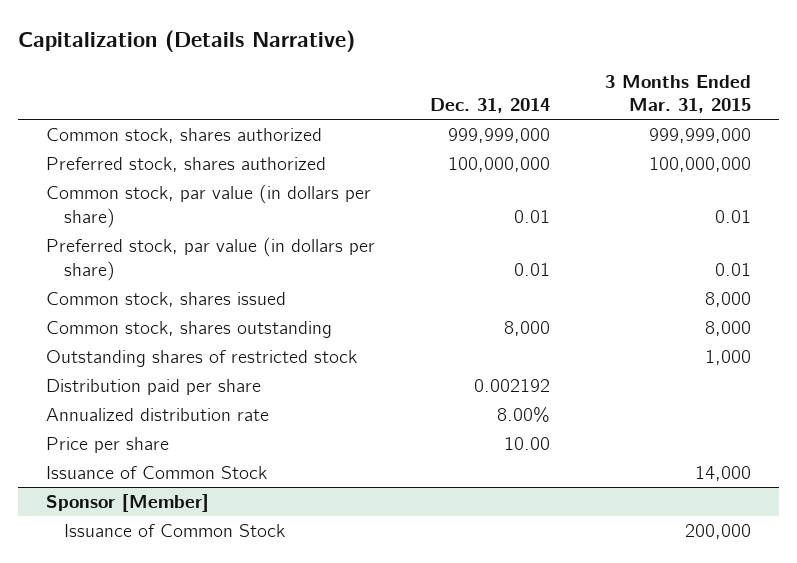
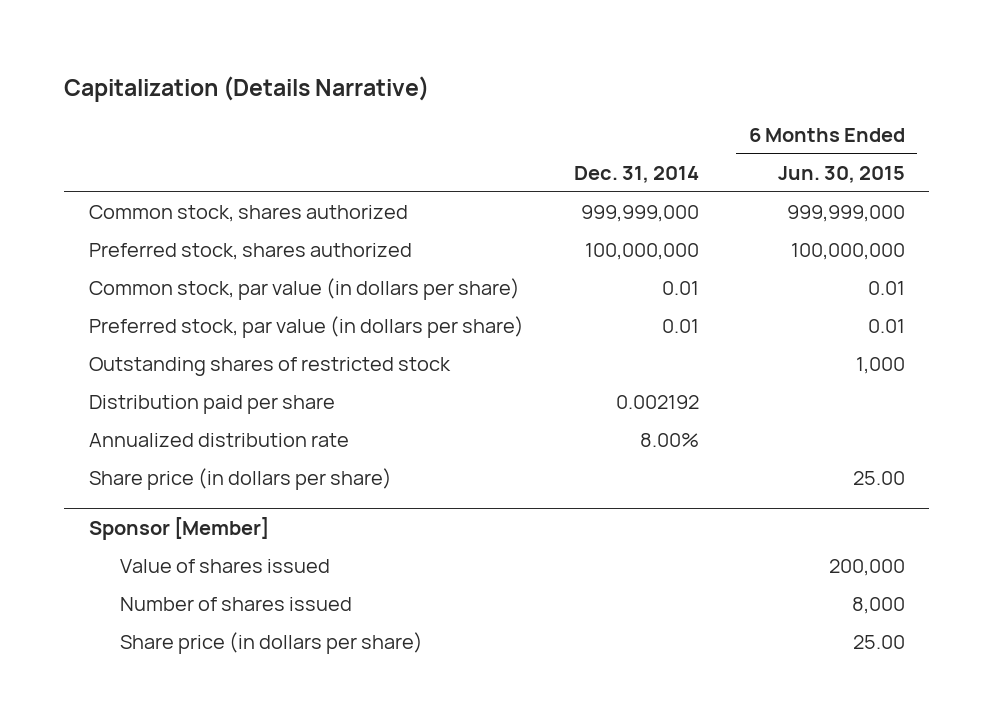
- | Dec. 31, 2014 | 3 Months Ended Mar. 31, 2015
+ | Dec. 31, 2014 | 6 Months Ended Jun. 30, 2015
- Common stock, shares issued | | 8,000
- Common stock, shares outstanding | 8,000 | 8,000
- Price per share | 10.00 |
- Issuance of Common Stock | | 14,000
+ Share price (in dollars per share) | | 25.00
@ Sponsor [Member]
- Issuance of Common Stock | | 200,000
+ Value of shares issued | | 200,000
+ Number of shares issued | | 8,000
+ Share price (in dollars per share) | | 25.00

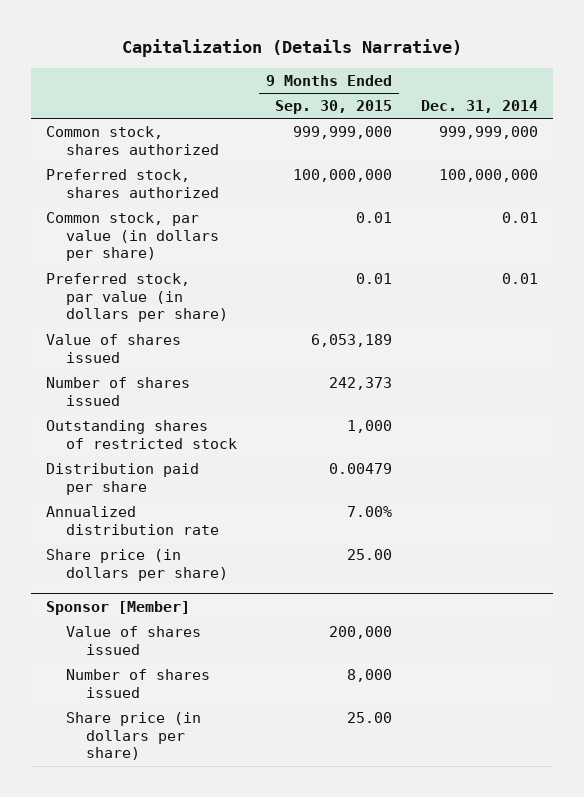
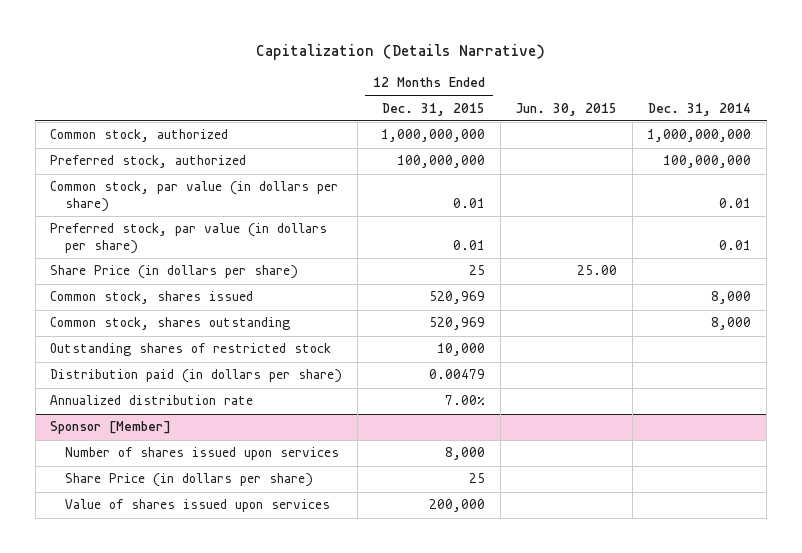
- | 9 Months Ended Sep. 30, 2015 | Dec. 31, 2014
+ | 12 Months Ended Dec. 31, 2015 | Jun. 30, 2015 | Dec. 31, 2014
- Common stock, shares authorized | 999,999,000 | 999,999,000
- Preferred stock, shares authorized | 100,000,000 | 100,000,000
+ Common stock, authorized | 1,000,000,000 | | 1,000,000,000
+ Preferred stock, authorized | 100,000,000 | | 100,000,000
- Value of shares issued | 6,053,189 |
- Number of shares issued | 242,373 |
+ Share Price (in dollars per share) | 25 | 25.00 |
+ Common stock, shares issued | 520,969 | | 8,000
+ Common stock, shares outstanding | 520,969 | | 8,000
- Distribution paid per share | 0.00479 |
+ Distribution paid (in dollars per share) | 0.00479 | |
- Share price (in dollars per share) | 25.00 |
@ Sponsor [Member]
- Value of shares issued | 200,000 |
- Number of shares issued | 8,000 |
- Share price (in dollars per share) | 25.00 |
+ Number of shares issued upon services | 8,000 | |
+ Share Price (in dollars per share) | 25 | |
+ Value of shares issued upon services | 200,000 | |

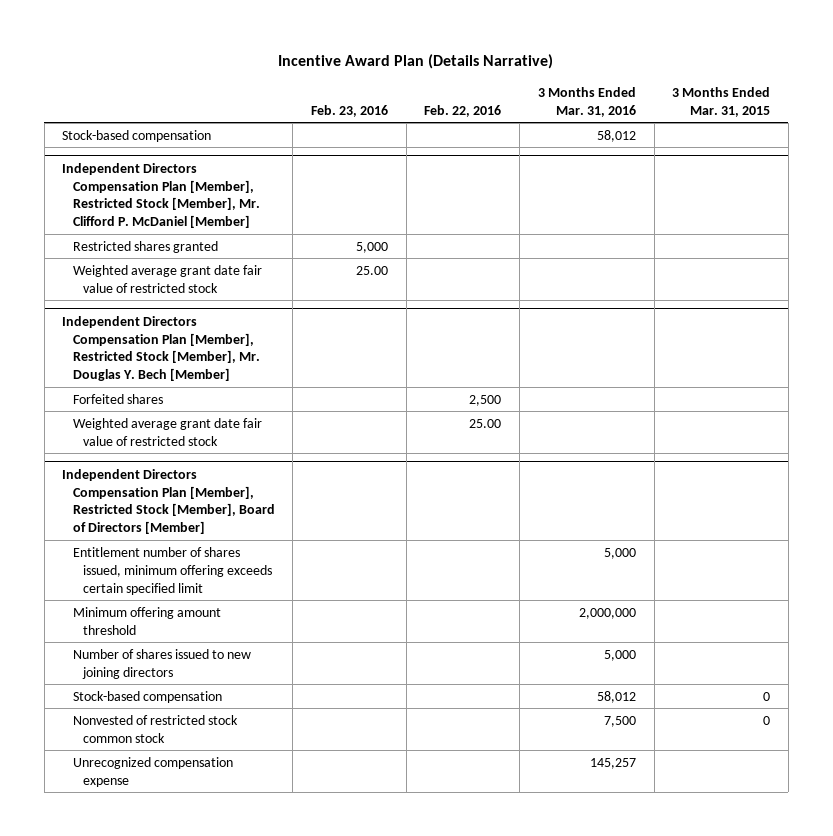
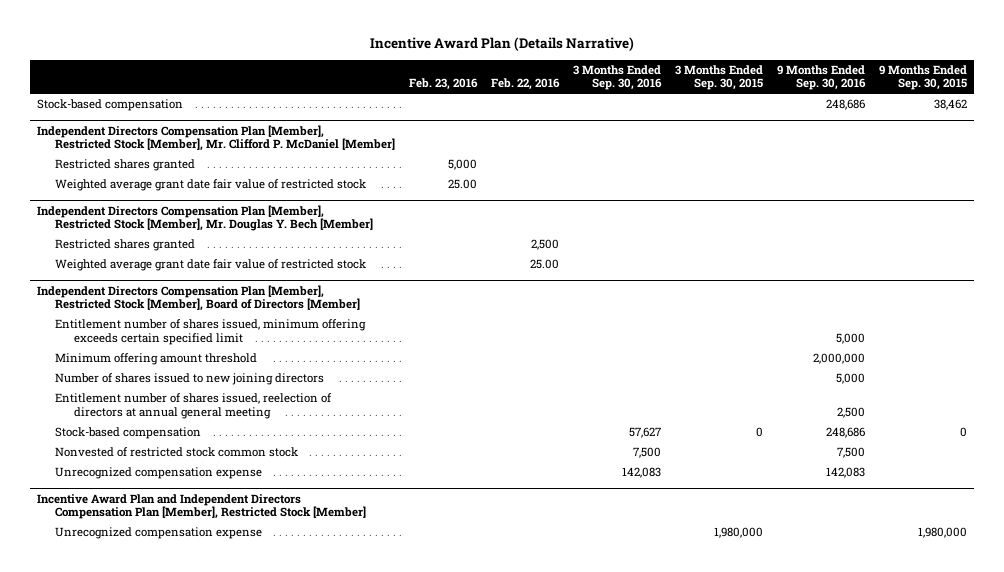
- | Feb. 23, 2016 | Feb. 22, 2016 | 3 Months Ended Mar. 31, 2016 | 3 Months Ended Mar. 31, 2015
+ | Feb. 23, 2016 | Feb. 22, 2016 | 3 Months Ended Sep. 30, 2016 | 3 Months Ended Sep. 30, 2015 | 9 Months Ended Sep. 30, 2016 | 9 Months Ended Sep. 30, 2015
@ Independent Directors Compensation Plan [Member], Restricted Stock [Member], Mr. Douglas Y. Bech [Member]
- Forfeited shares | | 2,500 | |
+ Restricted shares granted | | 2,500 | | | |
@ Independent Directors Compensation Plan [Member], Restricted Stock [Member], Board of Directors [Member]
+ Entitlement number of shares issued, reelection of directors at annual general meeting | | | | | 2,500 |
+ Incentive Award Plan and Independent Directors Compensation Plan [Member], Restricted Stock [Member]
+ Unrecognized compensation expense | | | | 1,980,000 | | 1,980,000

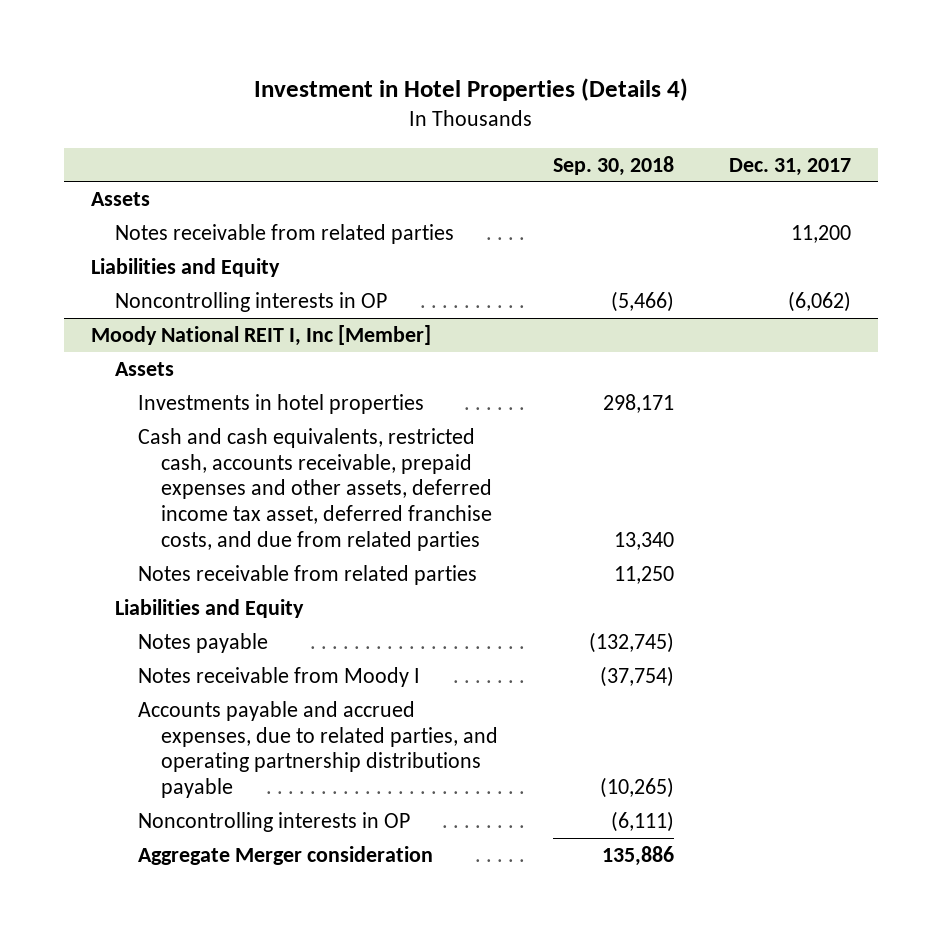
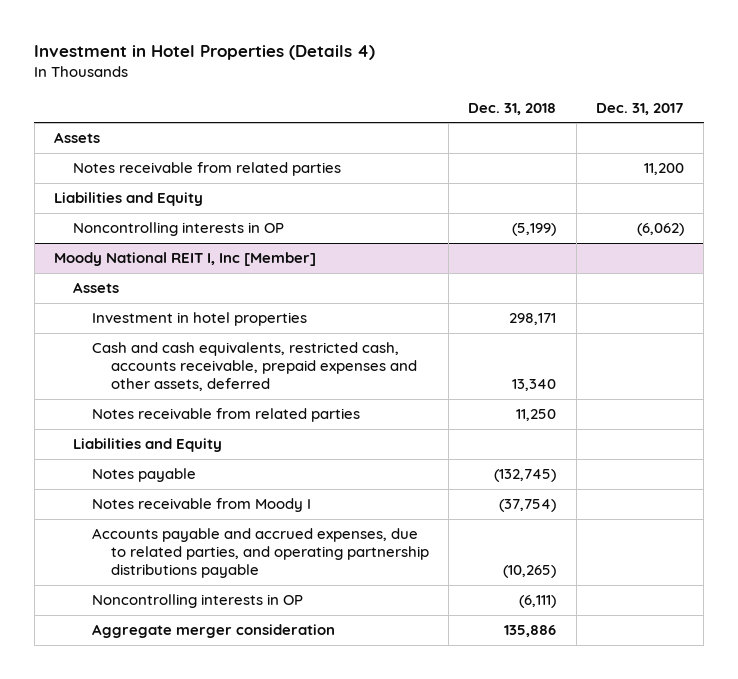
- | Sep. 30, 2018 | Dec. 31, 2017
+ | Dec. 31, 2018 | Dec. 31, 2017
@ Moody National REIT I, Inc [Member]
- Investments in hotel properties | 298,171 |
- Cash and cash equivalents, restricted cash, accounts receivable, prepaid expenses and other assets, deferred income tax asset, deferred franchise costs, and due from related parties | 13,340 |
+ Investment in hotel properties | 298,171 |
+ Cash and cash equivalents, restricted cash, accounts receivable, prepaid expenses and other assets, deferred | 13,340 |
- Aggregate Merger consideration | 135,886 |
+ Aggregate merger consideration | 135,886 |

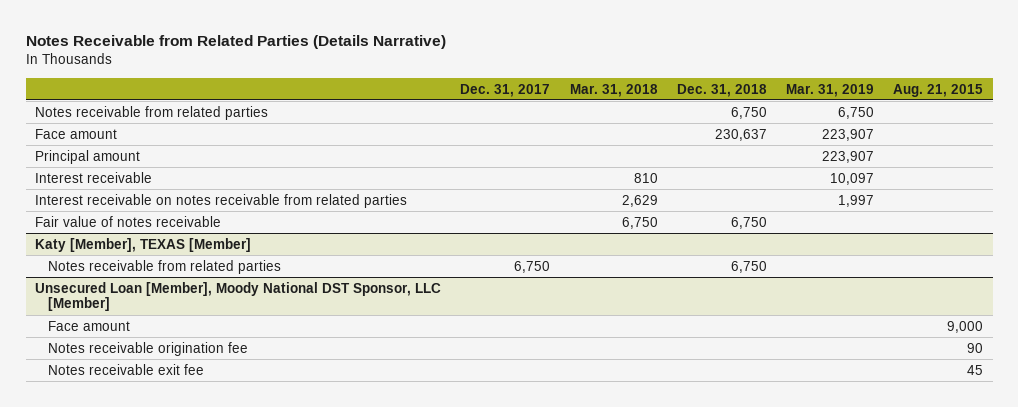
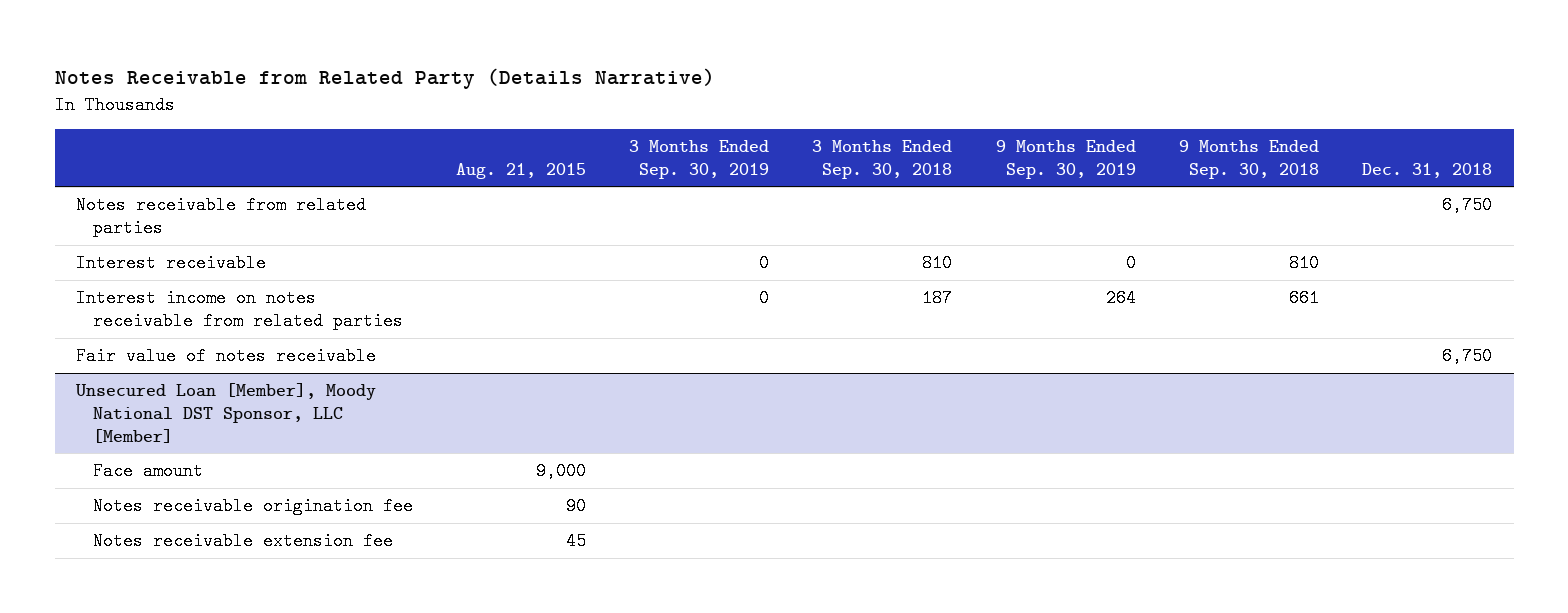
- Notes Receivable from Related Parties (Details Narrative)
+ Notes Receivable from Related Party (Details Narrative)
- | Dec. 31, 2017 | Mar. 31, 2018 | Dec. 31, 2018 | Mar. 31, 2019 | Aug. 21, 2015
+ | Aug. 21, 2015 | 3 Months Ended Sep. 30, 2019 | 3 Months Ended Sep. 30, 2018 | 9 Months Ended Sep. 30, 2019 | 9 Months Ended Sep. 30, 2018 | Dec. 31, 2018
- Face amount | | | 230,637 | 223,907 |
- Principal amount | | | | 223,907 |
- Interest receivable on notes receivable from related parties | | 2,629 | | 1,997 |
+ Interest income on notes receivable from related parties | | 0 | 187 | 264 | 661 |
- Katy [Member], TEXAS [Member]
- Notes receivable from related parties | 6,750 | | 6,750 | |
@ Unsecured Loan [Member], Moody National DST Sponsor, LLC [Member]
- Notes receivable exit fee | | | | | 45
+ Notes receivable extension fee | 45 | | | | |

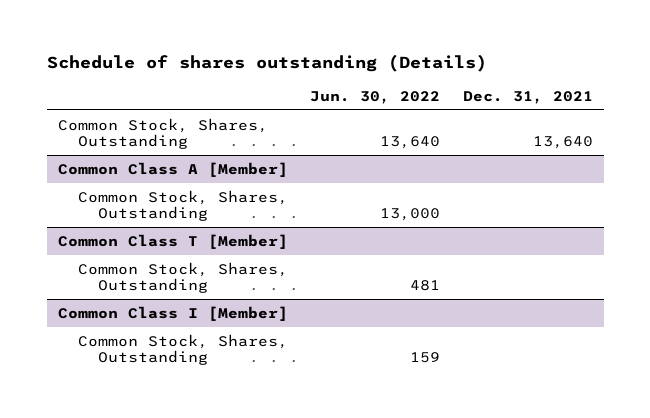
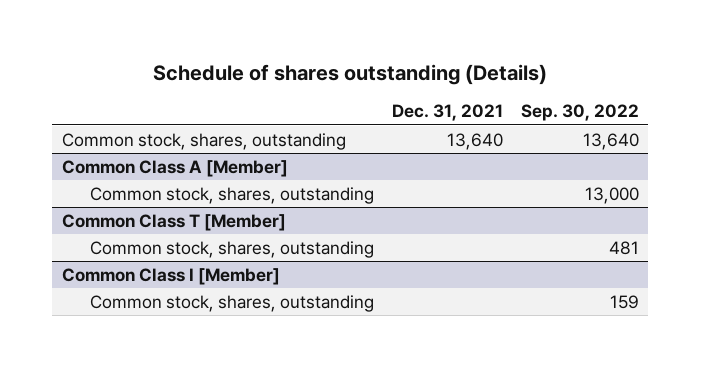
- | Jun. 30, 2022 | Dec. 31, 2021
+ | Dec. 31, 2021 | Sep. 30, 2022
- Common Stock, Shares, Outstanding | 13,640 | 13,640
+ Common stock, shares, outstanding | 13,640 | 13,640
@ Common Class A [Member]
- Common Stock, Shares, Outstanding | 13,000 |
+ Common stock, shares, outstanding | | 13,000
@ Common Class T [Member]
- Common Stock, Shares, Outstanding | 481 |
+ Common stock, shares, outstanding | | 481
@ Common Class I [Member]
- Common Stock, Shares, Outstanding | 159 |
+ Common stock, shares, outstanding | | 159

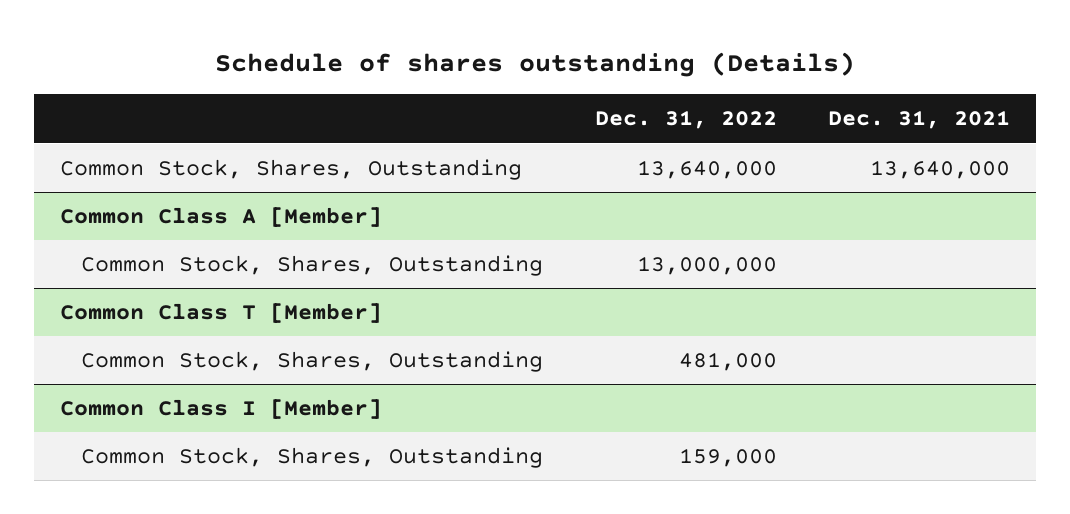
- | Dec. 31, 2021 | Sep. 30, 2022
+ | Dec. 31, 2022 | Dec. 31, 2021
- Common stock, shares, outstanding | 13,640 | 13,640
+ Common Stock, Shares, Outstanding | 13,640,000 | 13,640,000
@ Common Class A [Member]
- Common stock, shares, outstanding | | 13,000
+ Common Stock, Shares, Outstanding | 13,000,000 |
@ Common Class T [Member]
- Common stock, shares, outstanding | | 481
+ Common Stock, Shares, Outstanding | 481,000 |
@ Common Class I [Member]
- Common stock, shares, outstanding | | 159
+ Common Stock, Shares, Outstanding | 159,000 |

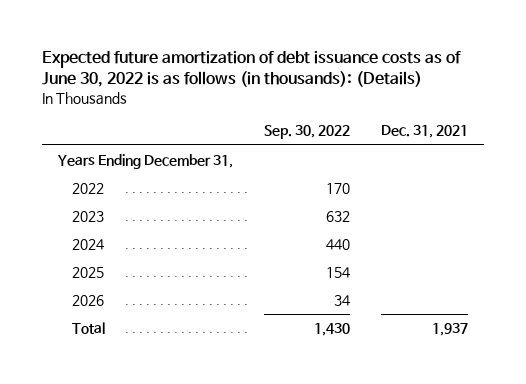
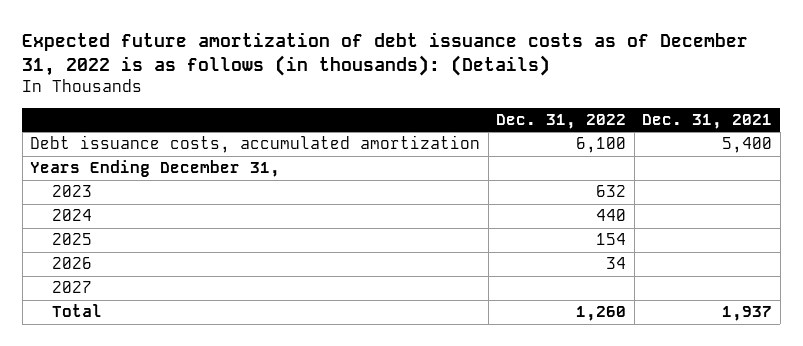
- Expected future amortization of debt issuance costs as of June 30, 2022 is as follows (in thousands): (Details)
+ Expected future amortization of debt issuance costs as of December 31, 2022 is as follows (in thousands): (Details)
- | Sep. 30, 2022 | Dec. 31, 2021
+ | Dec. 31, 2022 | Dec. 31, 2021
+ Debt issuance costs, accumulated amortization | 6,100 | 5,400
- 2022 | 170 |
+ 2027

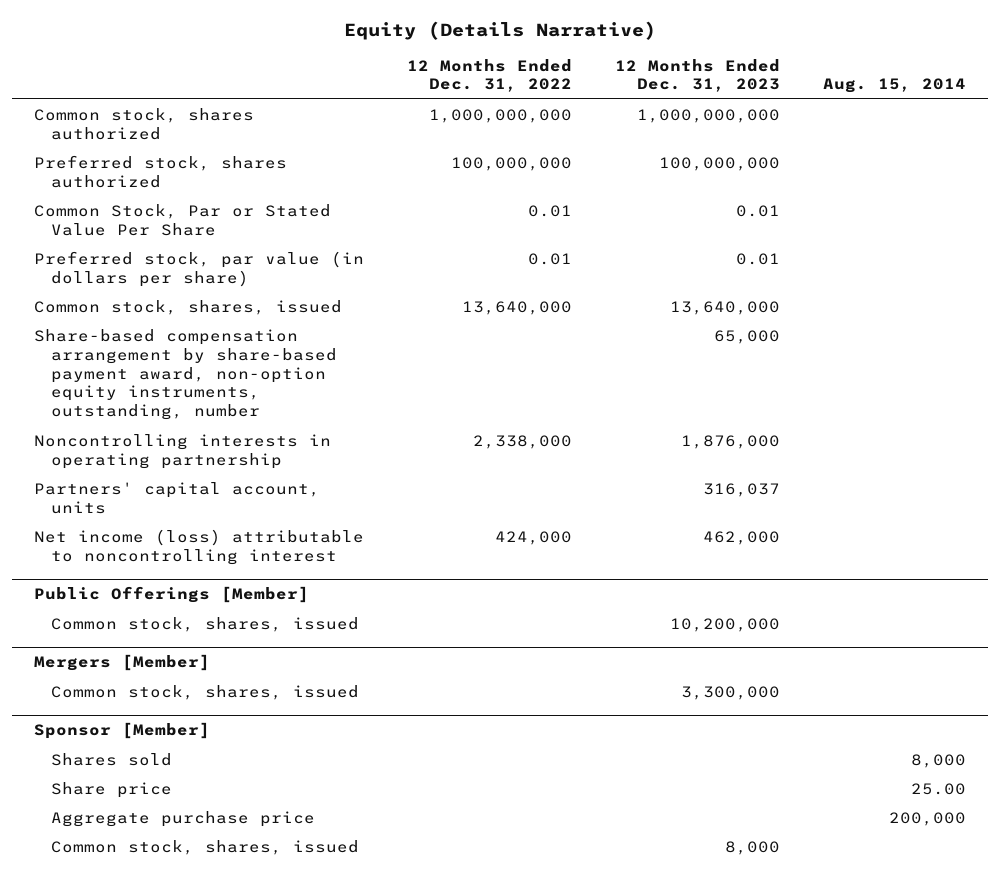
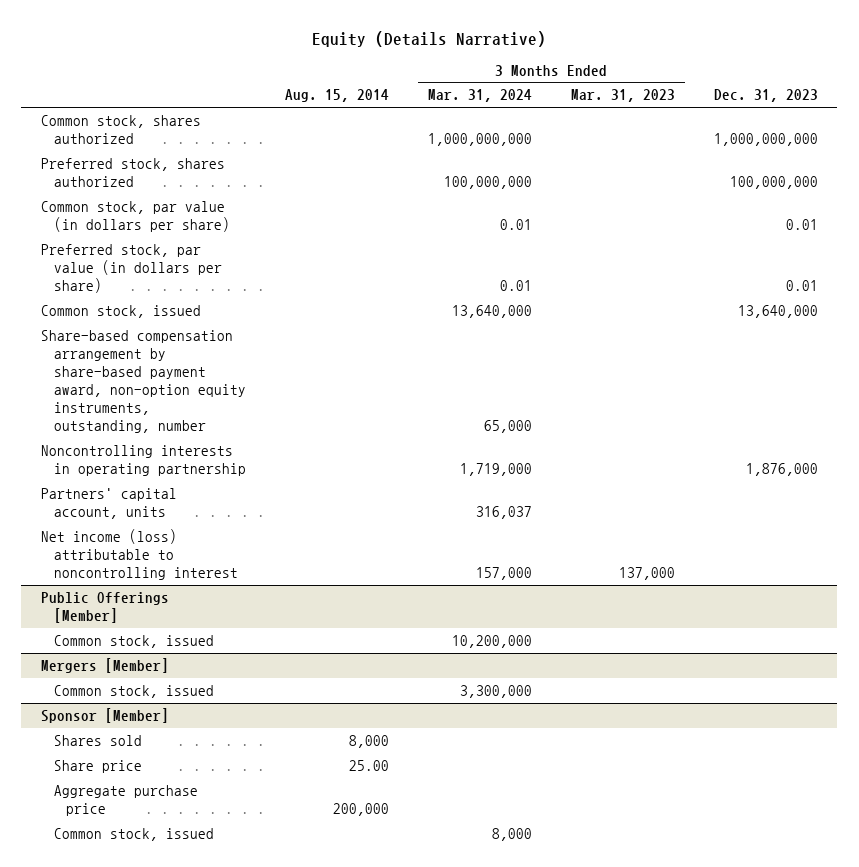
- | 12 Months Ended Dec. 31, 2022 | 12 Months Ended Dec. 31, 2023 | Aug. 15, 2014
+ | Aug. 15, 2014 | 3 Months Ended Mar. 31, 2024 | 3 Months Ended Mar. 31, 2023 | Dec. 31, 2023
- Common Stock, Par or Stated Value Per Share | 0.01 | 0.01 |
+ Common stock, par value (in dollars per share) | | 0.01 | | 0.01
- Common stock, shares, issued | 13,640,000 | 13,640,000 |
+ Common stock, issued | | 13,640,000 | | 13,640,000
@ Public Offerings [Member]
- Common stock, shares, issued | | 10,200,000 |
+ Common stock, issued | | 10,200,000 | |
@ Mergers [Member]
- Common stock, shares, issued | | 3,300,000 |
+ Common stock, issued | | 3,300,000 | |
@ Sponsor [Member]
- Common stock, shares, issued | | 8,000 |
+ Common stock, issued | | 8,000 | |

